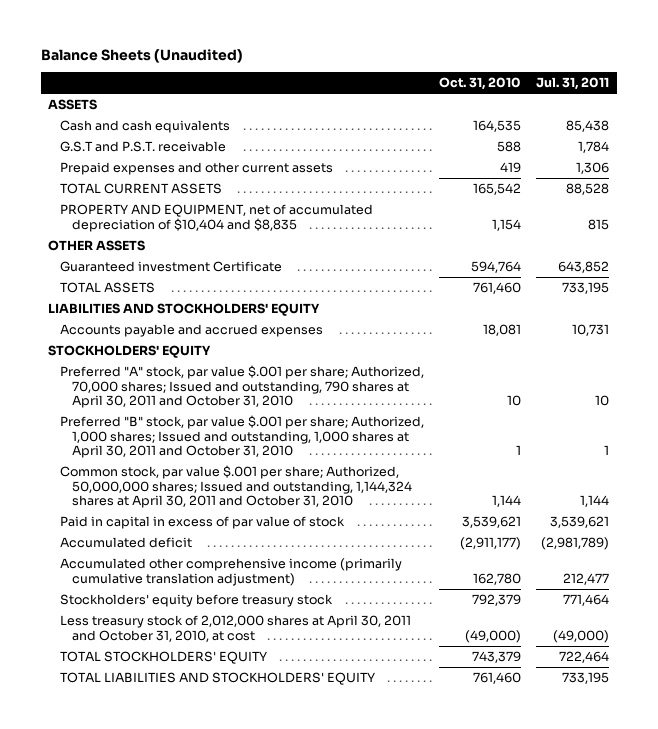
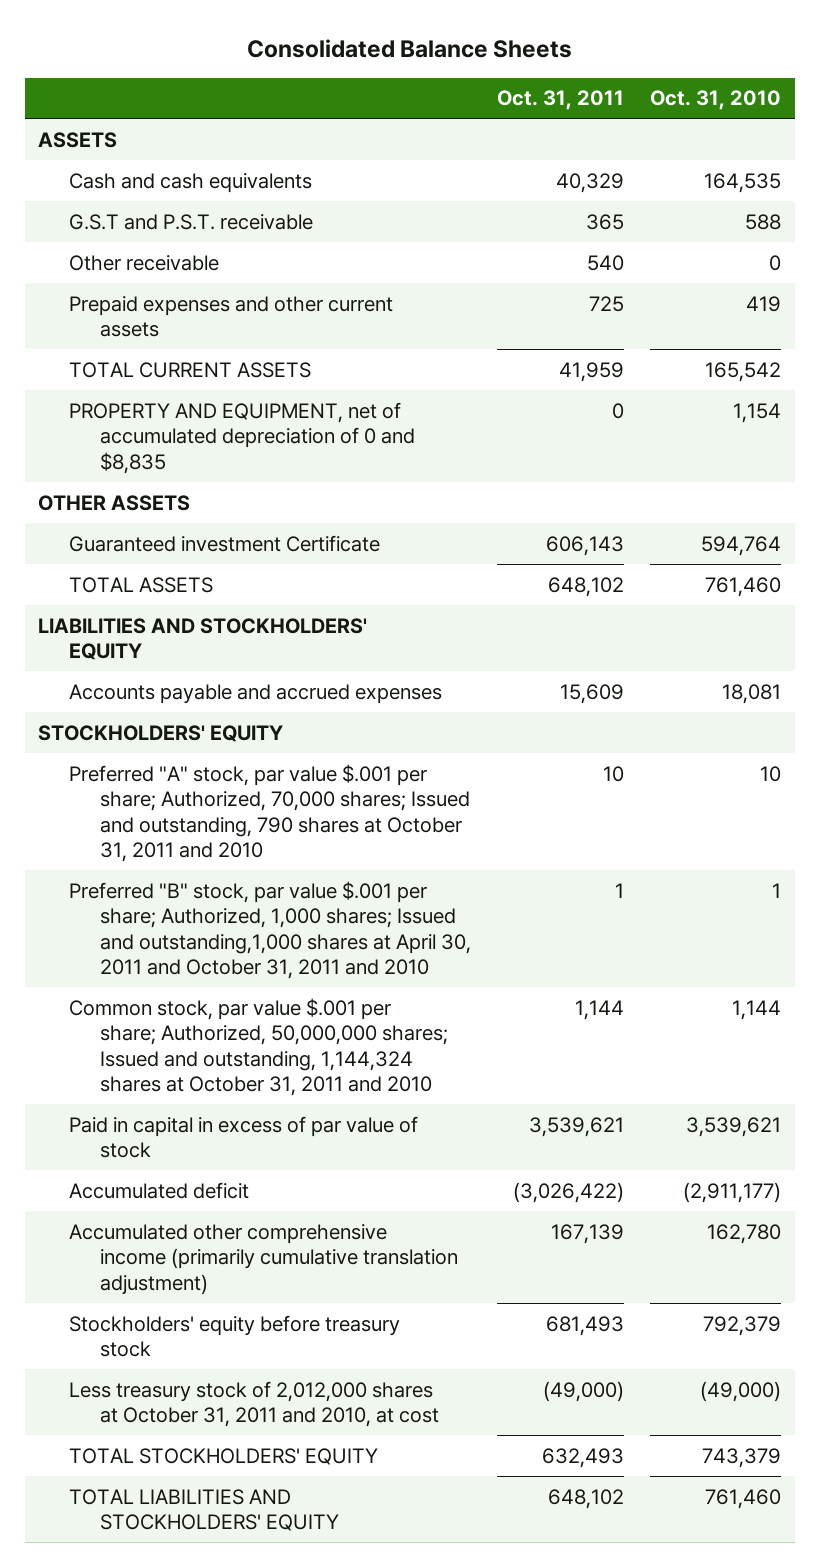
- Balance Sheets (Unaudited)
+ Consolidated Balance Sheets
- | Oct. 31, 2010 | Jul. 31, 2011
+ | Oct. 31, 2011 | Oct. 31, 2010
+ Other receivable | 540 | 0
- PROPERTY AND EQUIPMENT, net of accumulated depreciation of $10,404 and $8,835 | 1,154 | 815
+ PROPERTY AND EQUIPMENT, net of accumulated depreciation of 0 and $8,835 | 0 | 1,154
- Preferred "A" stock, par value $.001 per share; Authorized, 70,000 shares; Issued and outstanding, 790 shares at April 30, 2011 and October 31, 2010 | 10 | 10
- Preferred "B" stock, par value $.001 per share; Authorized, 1,000 shares; Issued and outstanding, 1,000 shares at April 30, 2011 and October 31, 2010 | 1 | 1
- Common stock, par value $.001 per share; Authorized, 50,000,000 shares; Issued and outstanding, 1,144,324 shares at April 30, 2011 and October 31, 2010 | 1,144 | 1,144
+ Preferred "A" stock, par value $.001 per share; Authorized, 70,000 shares; Issued and outstanding, 790 shares at October 31, 2011 and 2010 | 10 | 10
+ Preferred "B" stock, par value $.001 per share; Authorized, 1,000 shares; Issued and outstanding,1,000 shares at April 30, 2011 and October 31, 2011 and 2010 | 1 | 1
+ Common stock, par value $.001 per share; Authorized, 50,000,000 shares; Issued and outstanding, 1,144,324 shares at October 31, 2011 and 2010 | 1,144 | 1,144
- Less treasury stock of 2,012,000 shares at April 30, 2011 and October 31, 2010, at cost | (49,000) | (49,000)
+ Less treasury stock of 2,012,000 shares at October 31, 2011 and 2010, at cost | (49,000) | (49,000)

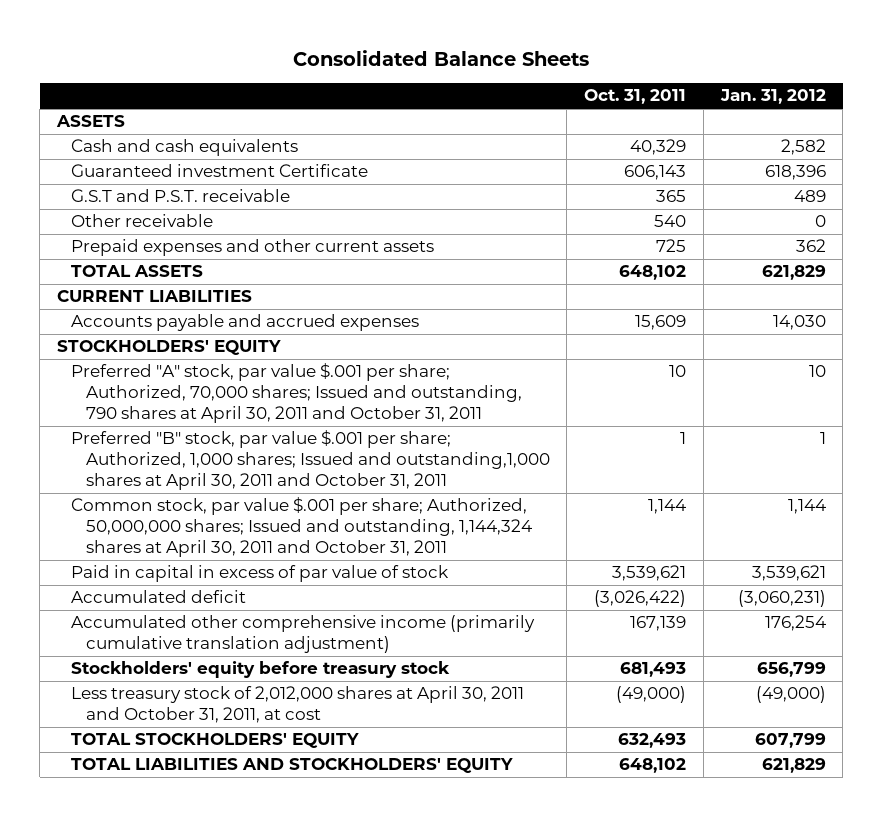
- | Oct. 31, 2011 | Oct. 31, 2010
+ | Oct. 31, 2011 | Jan. 31, 2012
moved up: Guaranteed investment Certificate | 606,143 | 618,396
- TOTAL CURRENT ASSETS | 41,959 | 165,542
- PROPERTY AND EQUIPMENT, net of accumulated depreciation of 0 and $8,835 | 0 | 1,154
- OTHER ASSETS
- LIABILITIES AND STOCKHOLDERS' EQUITY
+ CURRENT LIABILITIES
- Preferred "A" stock, par value $.001 per share; Authorized, 70,000 shares; Issued and outstanding, 790 shares at October 31, 2011 and 2010 | 10 | 10
- Preferred "B" stock, par value $.001 per share; Authorized, 1,000 shares; Issued and outstanding,1,000 shares at April 30, 2011 and October 31, 2011 and 2010 | 1 | 1
- Common stock, par value $.001 per share; Authorized, 50,000,000 shares; Issued and outstanding, 1,144,324 shares at October 31, 2011 and 2010 | 1,144 | 1,144
+ Preferred "A" stock, par value $.001 per share; Authorized, 70,000 shares; Issued and outstanding, 790 shares at April 30, 2011 and October 31, 2011 | 10 | 10
+ Preferred "B" stock, par value $.001 per share; Authorized, 1,000 shares; Issued and outstanding,1,000 shares at April 30, 2011 and October 31, 2011 | 1 | 1
+ Common stock, par value $.001 per share; Authorized, 50,000,000 shares; Issued and outstanding, 1,144,324 shares at April 30, 2011 and October 31, 2011 | 1,144 | 1,144
- Less treasury stock of 2,012,000 shares at October 31, 2011 and 2010, at cost | (49,000) | (49,000)
+ Less treasury stock of 2,012,000 shares at April 30, 2011 and October 31, 2011, at cost | (49,000) | (49,000)

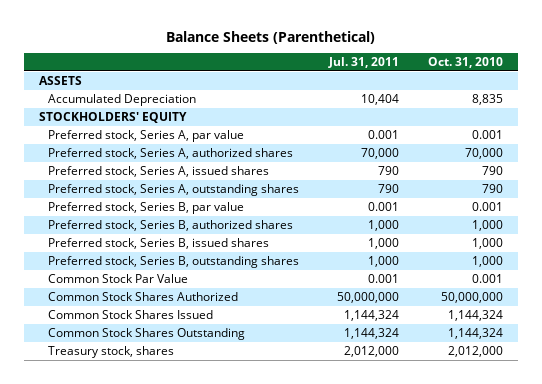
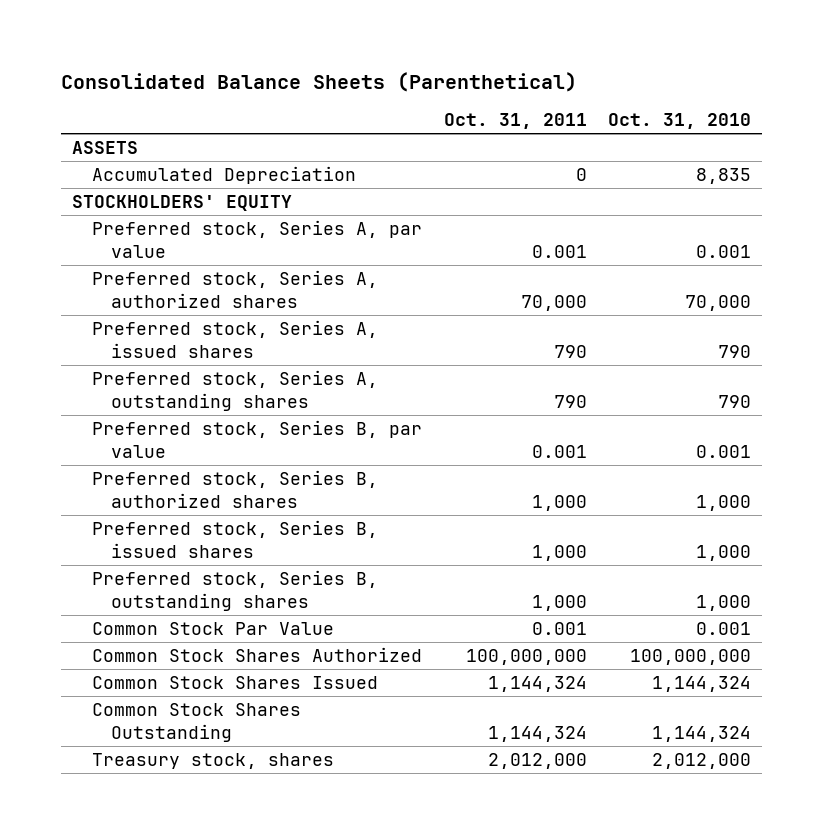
- Balance Sheets (Parenthetical)
+ Consolidated Balance Sheets (Parenthetical)
- | Jul. 31, 2011 | Oct. 31, 2010
+ | Oct. 31, 2011 | Oct. 31, 2010
- Common Stock Shares Authorized | 50,000,000 | 50,000,000
+ Common Stock Shares Authorized | 100,000,000 | 100,000,000

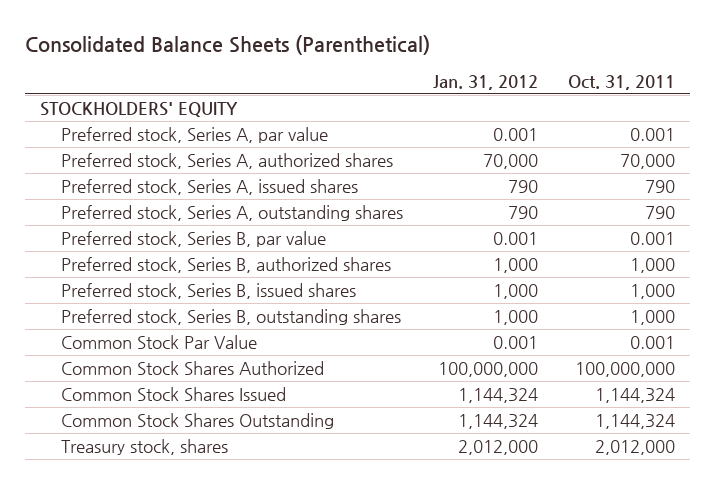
- | Oct. 31, 2011 | Oct. 31, 2010
+ | Jan. 31, 2012 | Oct. 31, 2011
- ASSETS
- Accumulated Depreciation | 0 | 8,835

